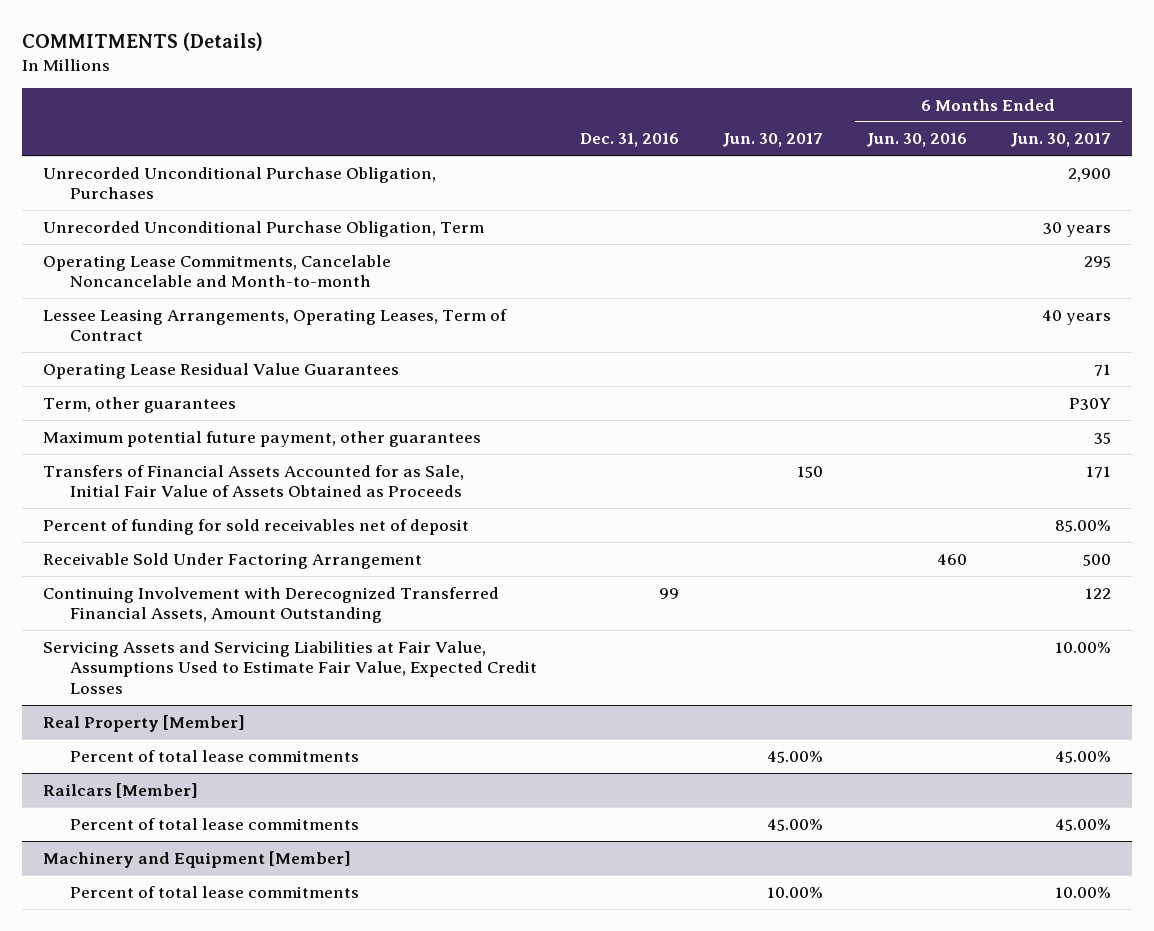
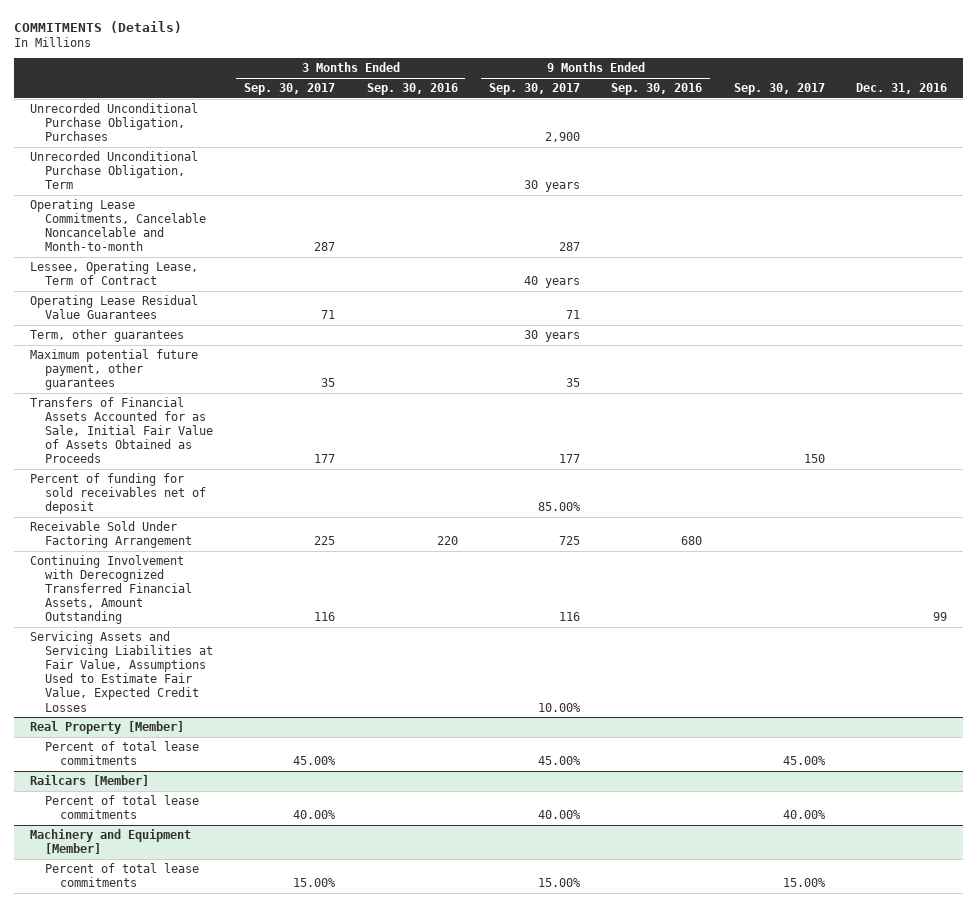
- | Dec. 31, 2016 | Jun. 30, 2017 | 6 Months Ended Jun. 30, 2016 | 6 Months Ended Jun. 30, 2017
+ | 3 Months Ended Sep. 30, 2017 | 3 Months Ended Sep. 30, 2016 | 9 Months Ended Sep. 30, 2017 | 9 Months Ended Sep. 30, 2016 | Sep. 30, 2017 | Dec. 31, 2016
- Lessee Leasing Arrangements, Operating Leases, Term of Contract | | | | 40 years
+ Lessee, Operating Lease, Term of Contract | | | 40 years | | |

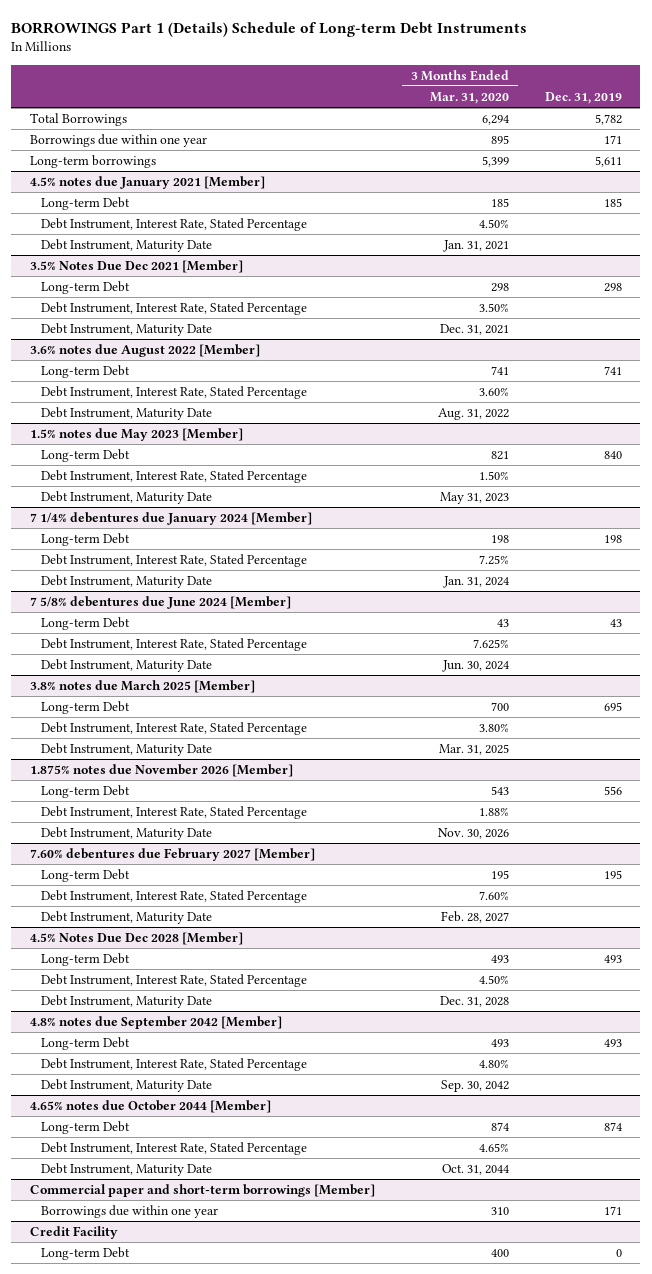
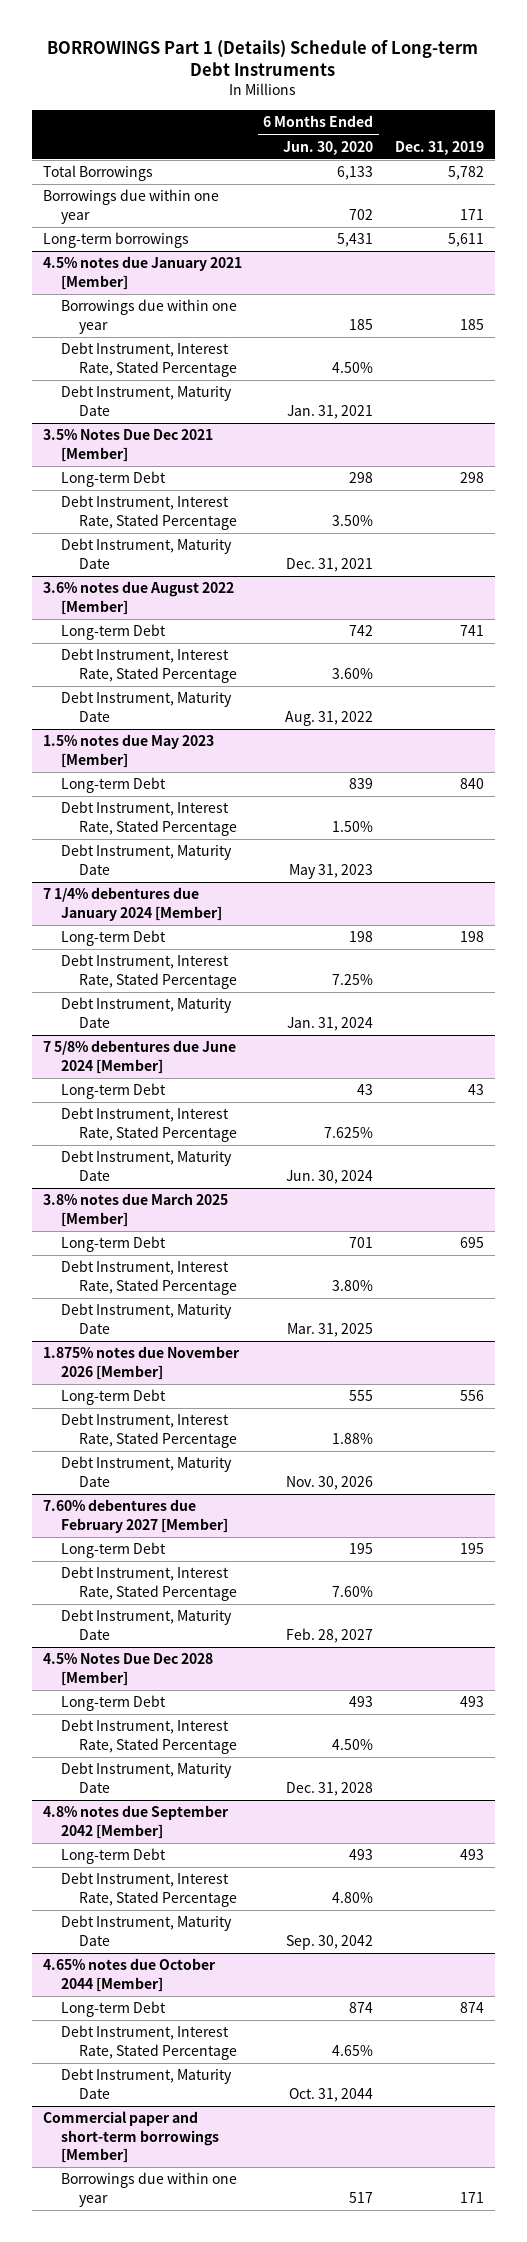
- | 3 Months Ended Mar. 31, 2020 | Dec. 31, 2019
+ | 6 Months Ended Jun. 30, 2020 | Dec. 31, 2019
@ 4.5% notes due January 2021 [Member]
- Long-term Debt | 185 | 185
+ Borrowings due within one year | 185 | 185
- Credit Facility
- Long-term Debt | 400 | 0

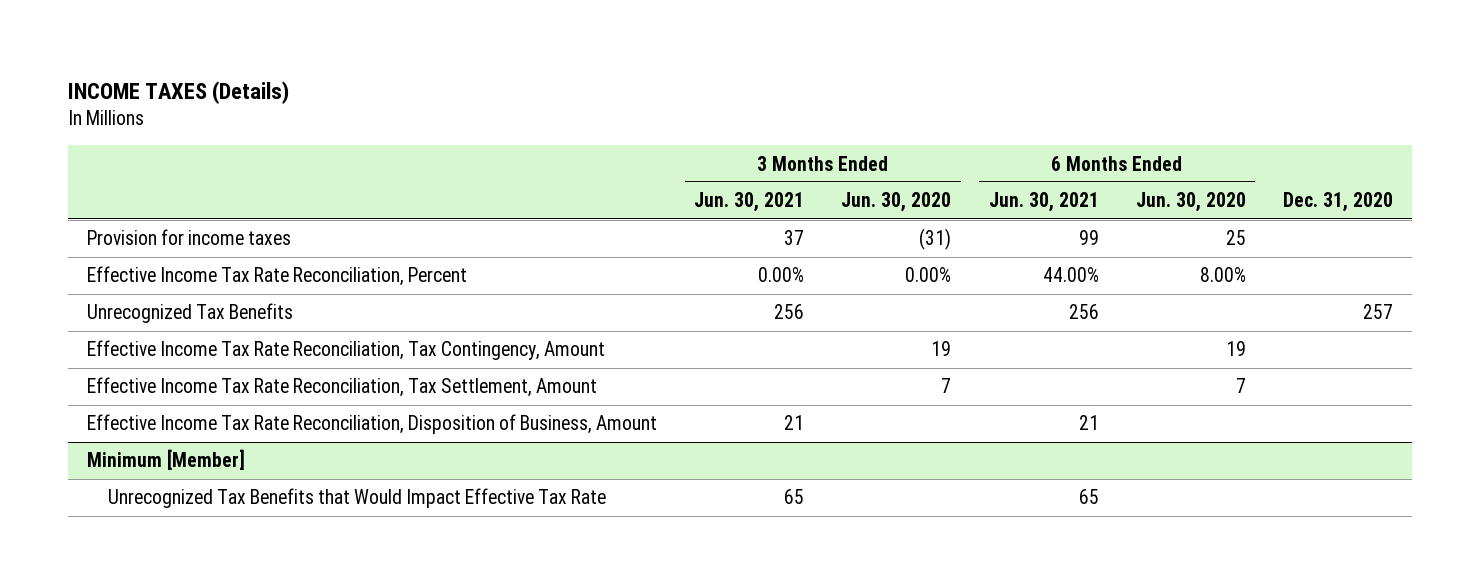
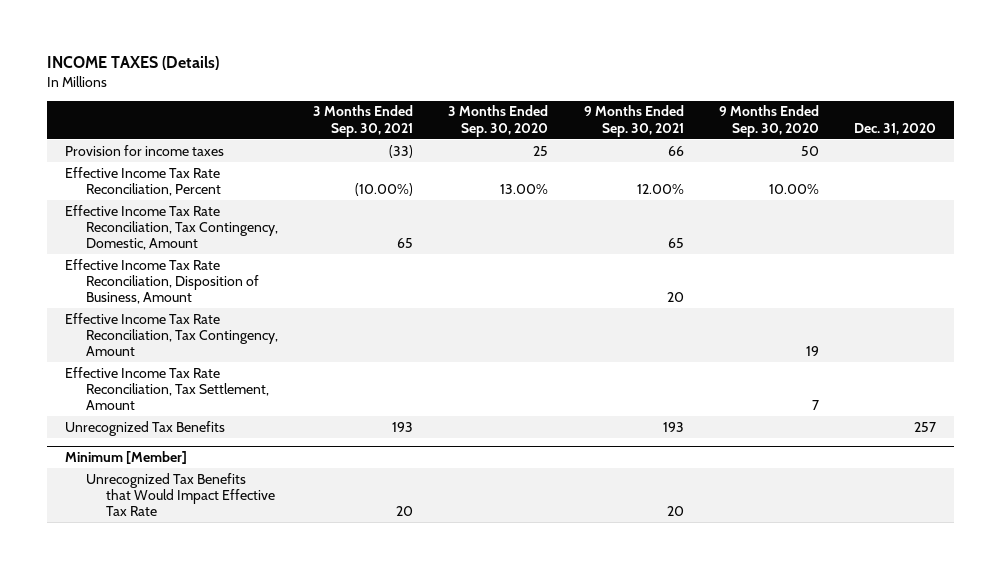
- | 3 Months Ended Jun. 30, 2021 | 3 Months Ended Jun. 30, 2020 | 6 Months Ended Jun. 30, 2021 | 6 Months Ended Jun. 30, 2020 | Dec. 31, 2020
+ | 3 Months Ended Sep. 30, 2021 | 3 Months Ended Sep. 30, 2020 | 9 Months Ended Sep. 30, 2021 | 9 Months Ended Sep. 30, 2020 | Dec. 31, 2020
+ Effective Income Tax Rate Reconciliation, Tax Contingency, Domestic, Amount | 65 | | 65 | |
moved up: Effective Income Tax Rate Reconciliation, Disposition of Business, Amount | | | 20 | |
moved down: Unrecognized Tax Benefits | 193 | | 193 | | 257

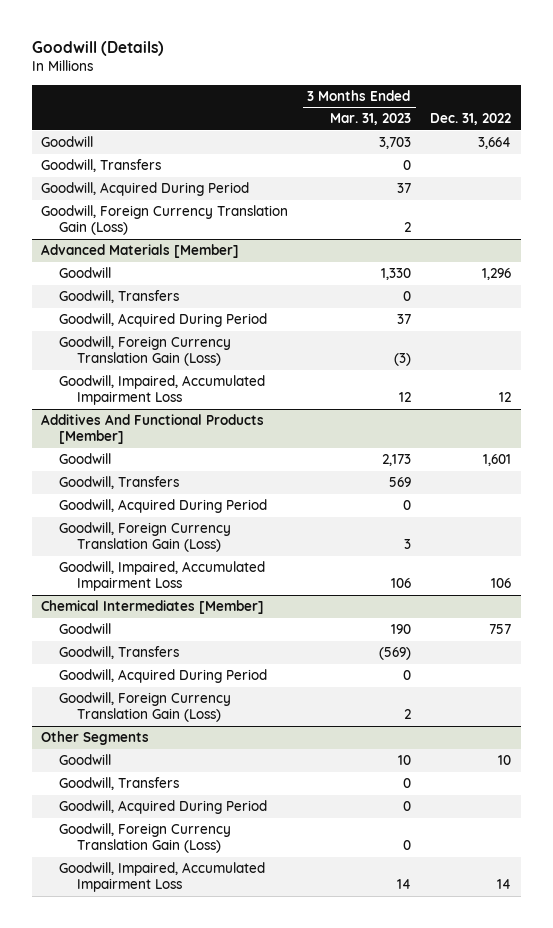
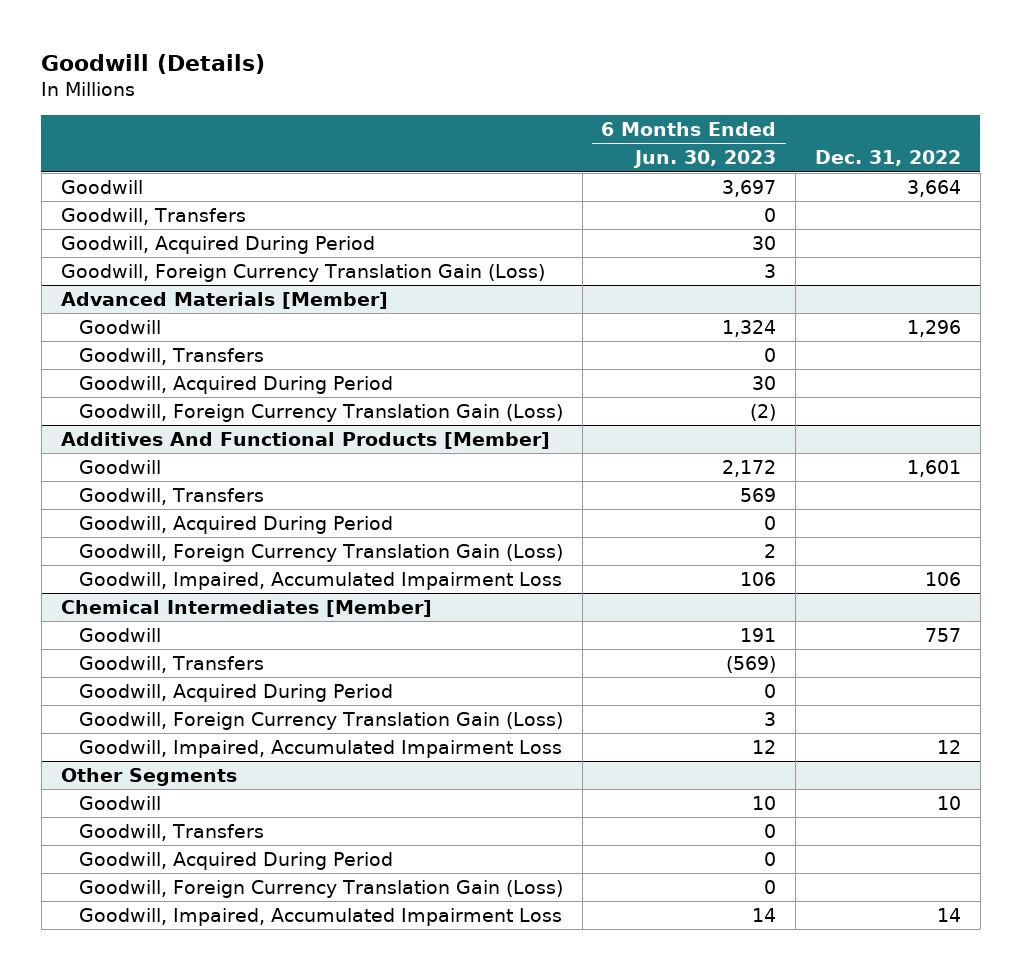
- | 3 Months Ended Mar. 31, 2023 | Dec. 31, 2022
+ | 6 Months Ended Jun. 30, 2023 | Dec. 31, 2022
@ Advanced Materials [Member]
- Goodwill, Impaired, Accumulated Impairment Loss | 12 | 12
@ Chemical Intermediates [Member]
+ Goodwill, Impaired, Accumulated Impairment Loss | 12 | 12

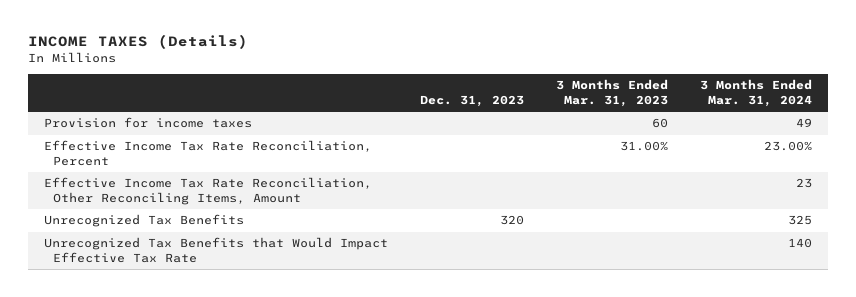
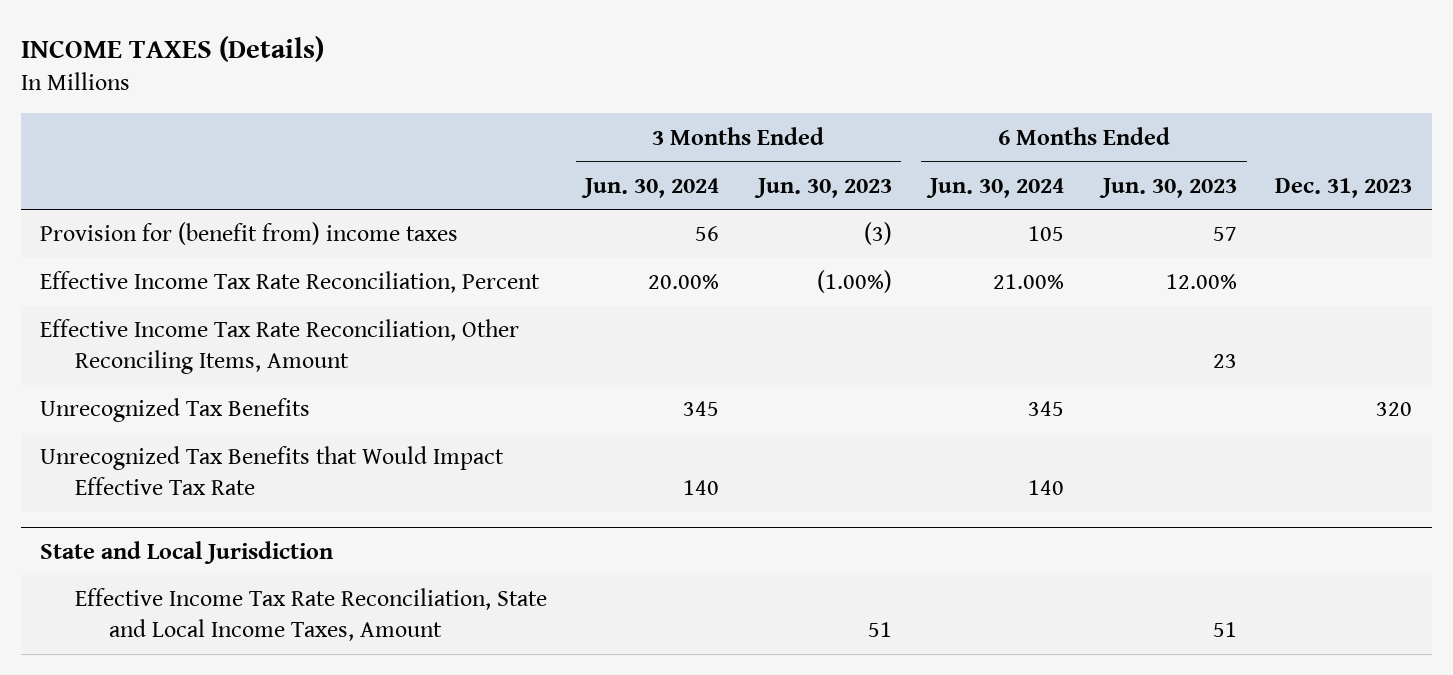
- | Dec. 31, 2023 | 3 Months Ended Mar. 31, 2023 | 3 Months Ended Mar. 31, 2024
+ | 3 Months Ended Jun. 30, 2024 | 3 Months Ended Jun. 30, 2023 | 6 Months Ended Jun. 30, 2024 | 6 Months Ended Jun. 30, 2023 | Dec. 31, 2023
- Provision for income taxes | | 60 | 49
+ Provision for (benefit from) income taxes | 56 | (3) | 105 | 57 |
+ State and Local Jurisdiction
+ Effective Income Tax Rate Reconciliation, State and Local Income Taxes, Amount | | 51 | | 51 |

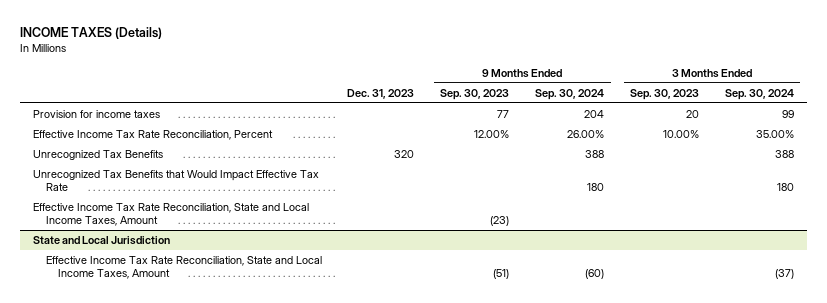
- | 3 Months Ended Jun. 30, 2024 | 3 Months Ended Jun. 30, 2023 | 6 Months Ended Jun. 30, 2024 | 6 Months Ended Jun. 30, 2023 | Dec. 31, 2023
+ | Dec. 31, 2023 | 9 Months Ended Sep. 30, 2023 | 9 Months Ended Sep. 30, 2024 | 3 Months Ended Sep. 30, 2023 | 3 Months Ended Sep. 30, 2024
- Provision for (benefit from) income taxes | 56 | (3) | 105 | 57 |
+ Provision for income taxes | | 77 | 204 | 20 | 99
- Effective Income Tax Rate Reconciliation, Other Reconciling Items, Amount | | | | 23 |
+ Effective Income Tax Rate Reconciliation, State and Local Income Taxes, Amount | | (23) | | |

